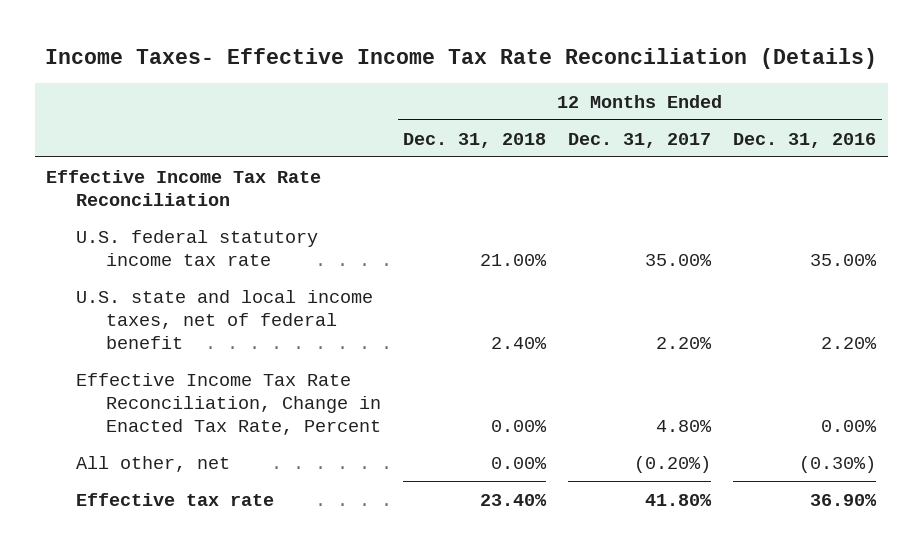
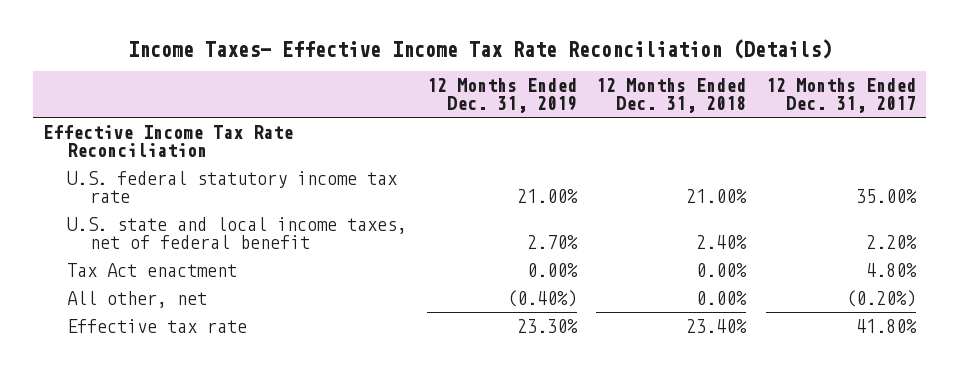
- | 12 Months Ended Dec. 31, 2018 | 12 Months Ended Dec. 31, 2017 | 12 Months Ended Dec. 31, 2016
+ | 12 Months Ended Dec. 31, 2019 | 12 Months Ended Dec. 31, 2018 | 12 Months Ended Dec. 31, 2017
- Effective Income Tax Rate Reconciliation, Change in Enacted Tax Rate, Percent | 0.00% | 4.80% | 0.00%
+ Tax Act enactment | 0.00% | 0.00% | 4.80%

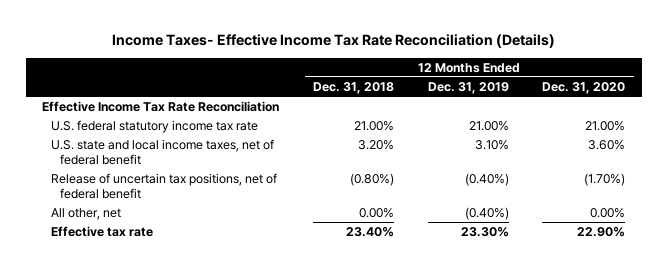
- | 12 Months Ended Dec. 31, 2019 | 12 Months Ended Dec. 31, 2018 | 12 Months Ended Dec. 31, 2017
+ | 12 Months Ended Dec. 31, 2018 | 12 Months Ended Dec. 31, 2019 | 12 Months Ended Dec. 31, 2020
- U.S. state and local income taxes, net of federal benefit | 2.70% | 2.40% | 2.20%
- Tax Act enactment | 0.00% | 0.00% | 4.80%
+ U.S. state and local income taxes, net of federal benefit | 3.20% | 3.10% | 3.60%
+ Release of uncertain tax positions, net of federal benefit | (0.80%) | (0.40%) | (1.70%)

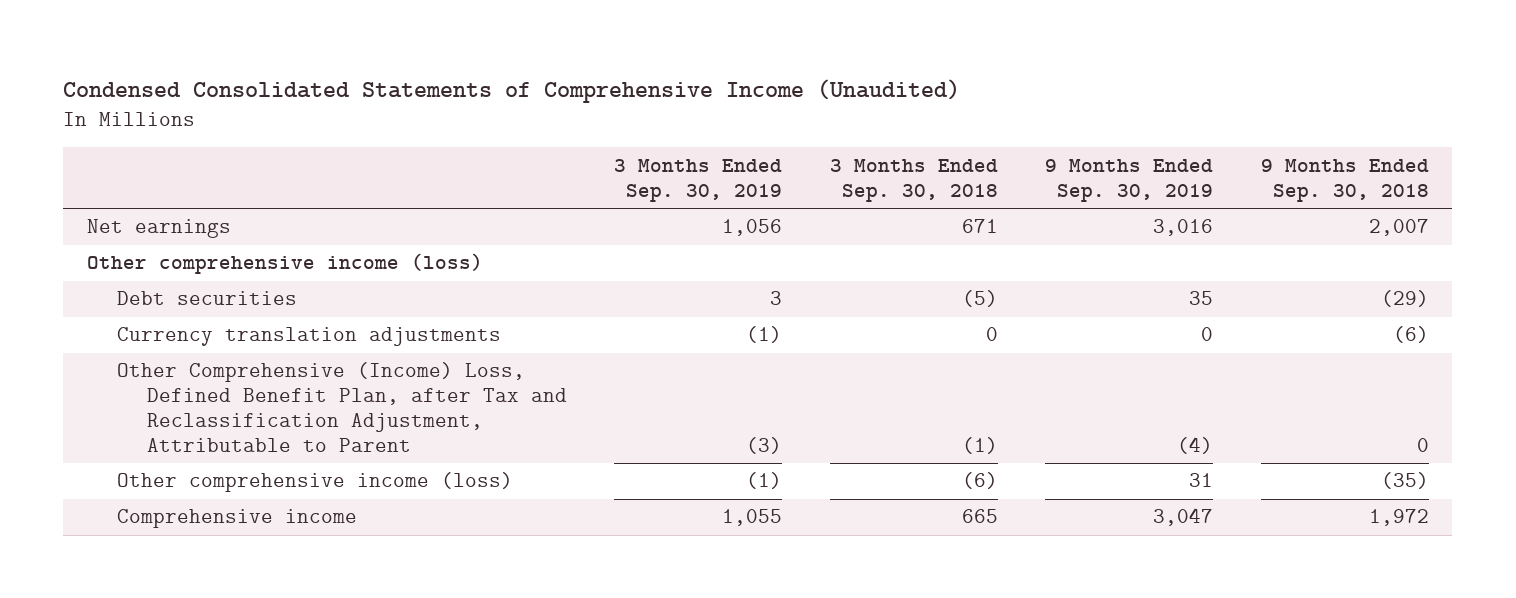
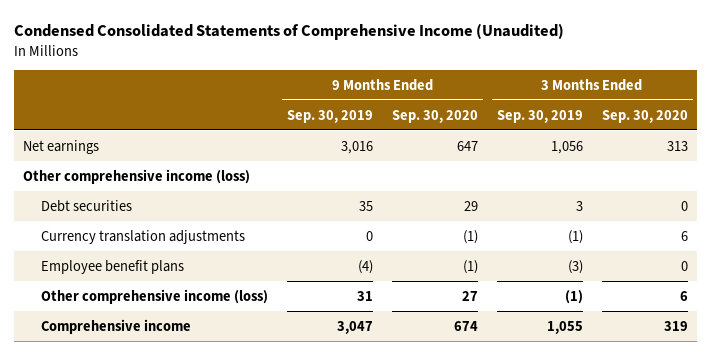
- | 3 Months Ended Sep. 30, 2019 | 3 Months Ended Sep. 30, 2018 | 9 Months Ended Sep. 30, 2019 | 9 Months Ended Sep. 30, 2018
+ | 9 Months Ended Sep. 30, 2019 | 9 Months Ended Sep. 30, 2020 | 3 Months Ended Sep. 30, 2019 | 3 Months Ended Sep. 30, 2020
- Other Comprehensive (Income) Loss, Defined Benefit Plan, after Tax and Reclassification Adjustment, Attributable to Parent | (3) | (1) | (4) | 0
+ Employee benefit plans | (4) | (1) | (3) | 0

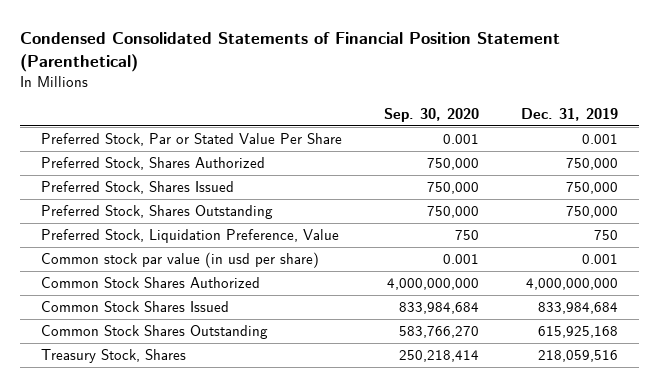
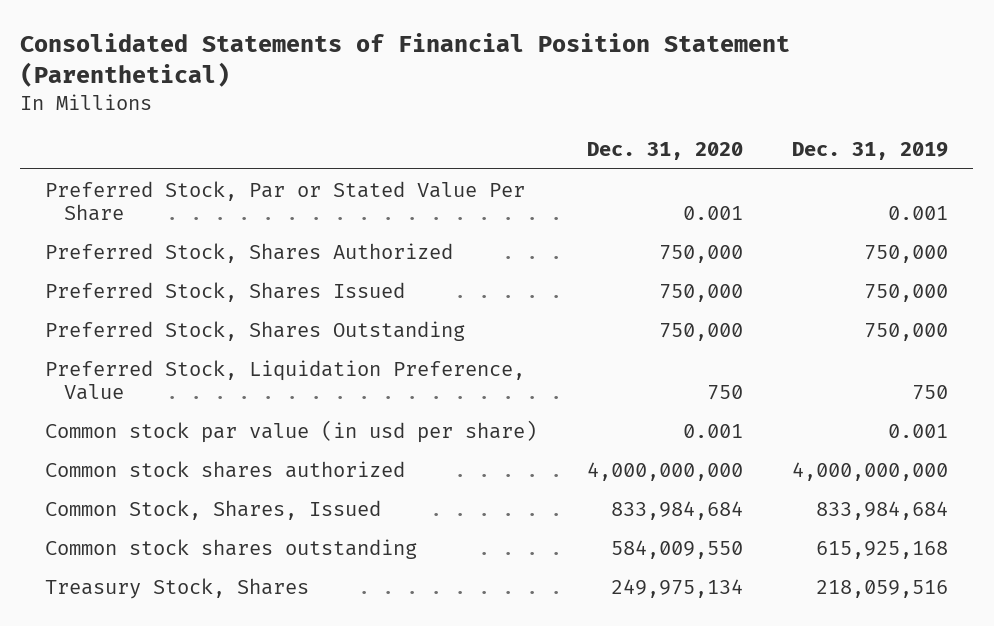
- Condensed Consolidated Statements of Financial Position Statement (Parenthetical)
+ Consolidated Statements of Financial Position Statement (Parenthetical)
- | Sep. 30, 2020 | Dec. 31, 2019
+ | Dec. 31, 2020 | Dec. 31, 2019
- Common Stock Shares Authorized | 4,000,000,000 | 4,000,000,000
- Common Stock Shares Issued | 833,984,684 | 833,984,684
- Common Stock Shares Outstanding | 583,766,270 | 615,925,168
+ Common stock shares authorized | 4,000,000,000 | 4,000,000,000
+ Common Stock, Shares, Issued | 833,984,684 | 833,984,684
+ Common stock shares outstanding | 584,009,550 | 615,925,168

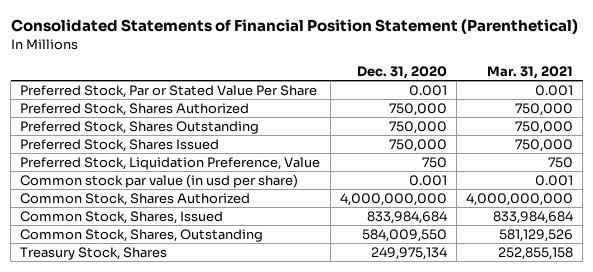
- | Dec. 31, 2020 | Dec. 31, 2019
+ | Dec. 31, 2020 | Mar. 31, 2021
moved down: Preferred Stock, Shares Issued | 750,000 | 750,000
- Common stock shares authorized | 4,000,000,000 | 4,000,000,000
+ Common Stock, Shares Authorized | 4,000,000,000 | 4,000,000,000
- Common stock shares outstanding | 584,009,550 | 615,925,168
+ Common Stock, Shares, Outstanding | 584,009,550 | 581,129,526

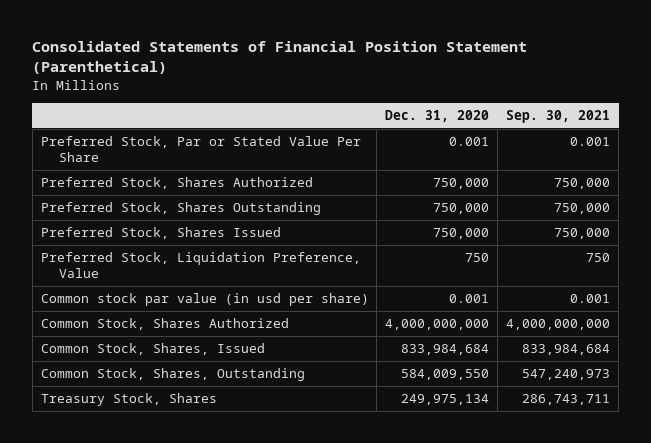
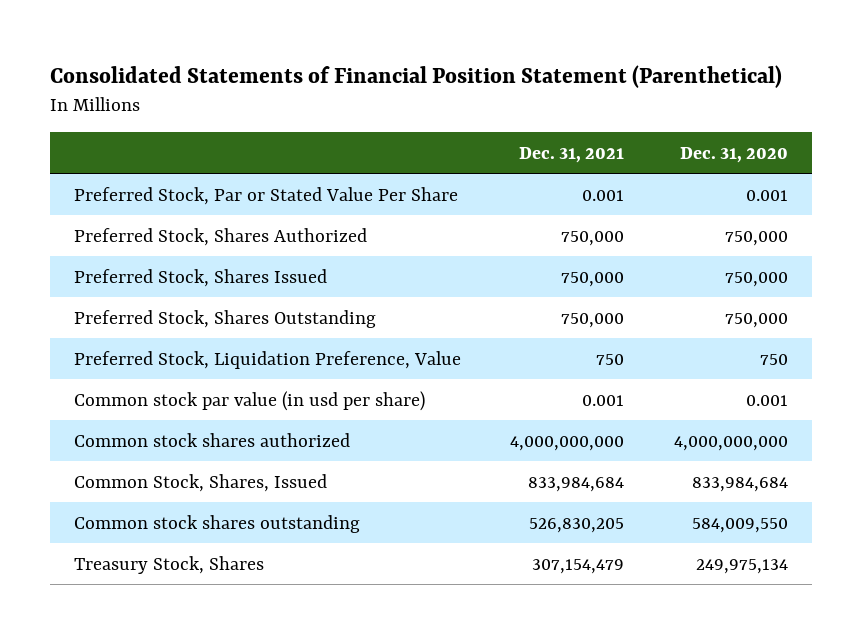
- | Dec. 31, 2020 | Sep. 30, 2021
+ | Dec. 31, 2021 | Dec. 31, 2020
moved down: Preferred Stock, Shares Outstanding | 750,000 | 750,000
- Common Stock, Shares Authorized | 4,000,000,000 | 4,000,000,000
+ Common stock shares authorized | 4,000,000,000 | 4,000,000,000
- Common Stock, Shares, Outstanding | 584,009,550 | 547,240,973
+ Common stock shares outstanding | 526,830,205 | 584,009,550

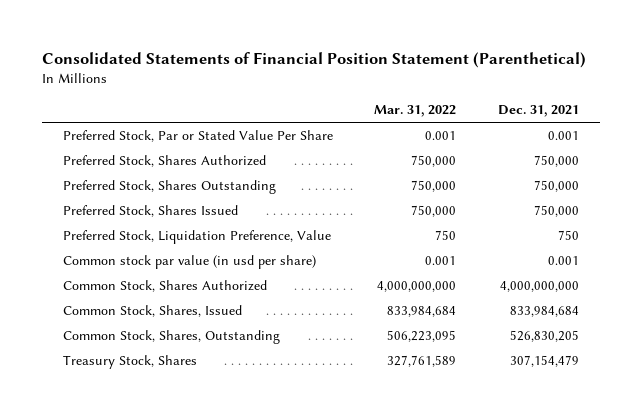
- | Dec. 31, 2021 | Dec. 31, 2020
+ | Mar. 31, 2022 | Dec. 31, 2021
moved down: Preferred Stock, Shares Issued | 750,000 | 750,000
- Common stock shares authorized | 4,000,000,000 | 4,000,000,000
+ Common Stock, Shares Authorized | 4,000,000,000 | 4,000,000,000
- Common stock shares outstanding | 526,830,205 | 584,009,550
+ Common Stock, Shares, Outstanding | 506,223,095 | 526,830,205

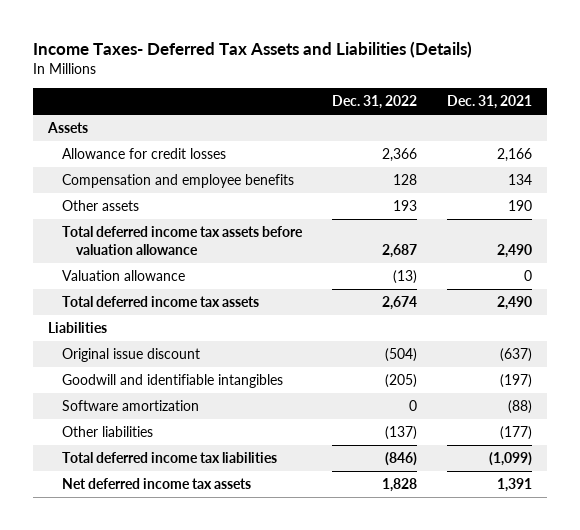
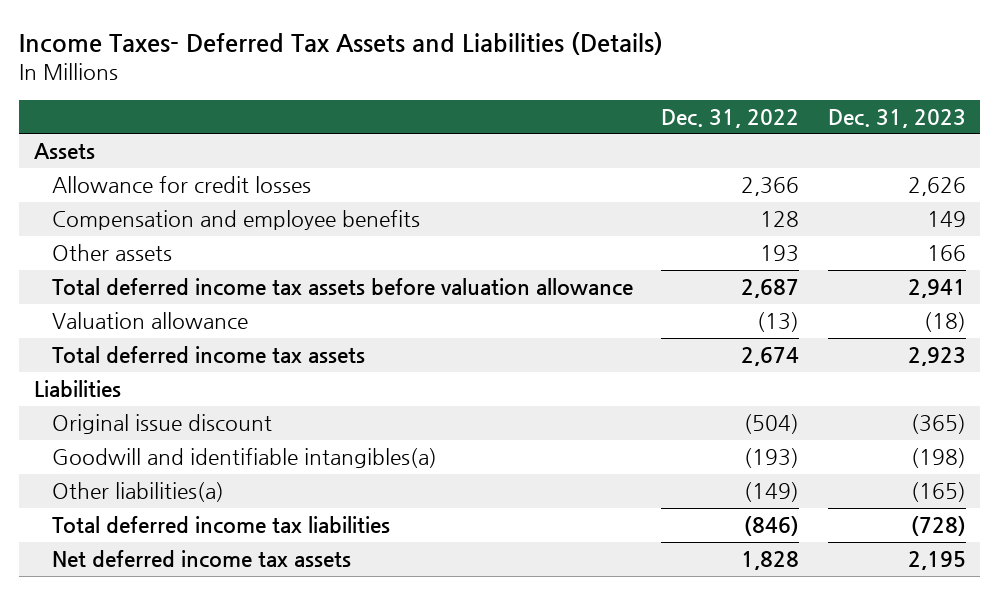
- | Dec. 31, 2022 | Dec. 31, 2021
+ | Dec. 31, 2022 | Dec. 31, 2023
- Goodwill and identifiable intangibles | (205) | (197)
- Software amortization | 0 | (88)
- Other liabilities | (137) | (177)
+ Goodwill and identifiable intangibles(a) | (193) | (198)
+ Other liabilities(a) | (149) | (165)

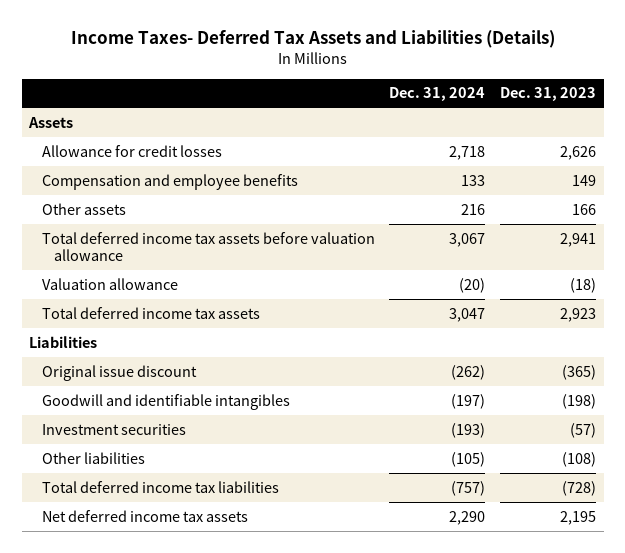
- | Dec. 31, 2022 | Dec. 31, 2023
+ | Dec. 31, 2024 | Dec. 31, 2023
- Goodwill and identifiable intangibles(a) | (193) | (198)
- Other liabilities(a) | (149) | (165)
+ Goodwill and identifiable intangibles | (197) | (198)
+ Investment securities | (193) | (57)
+ Other liabilities | (105) | (108)

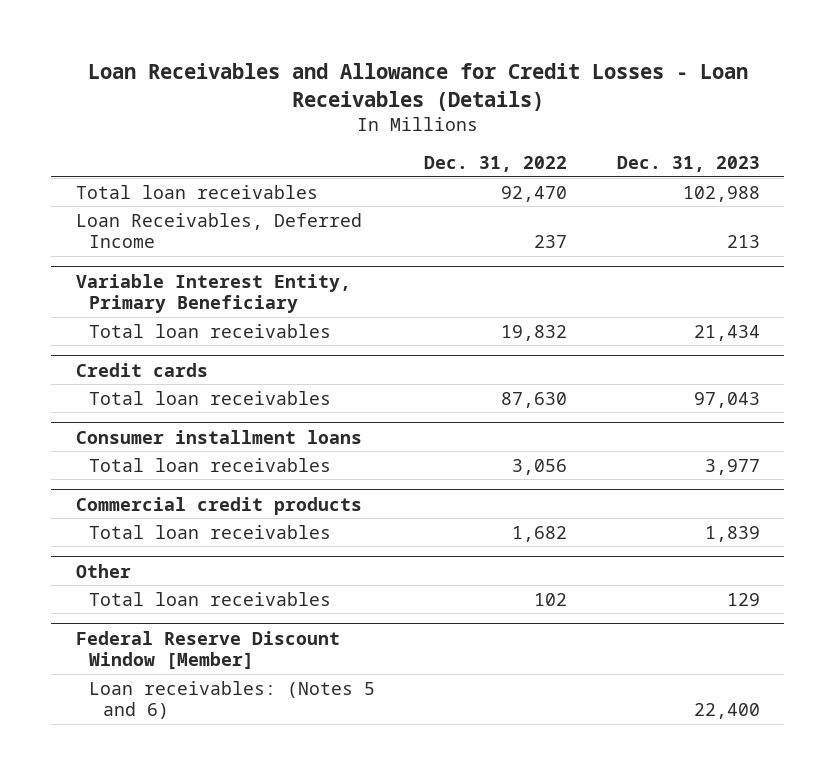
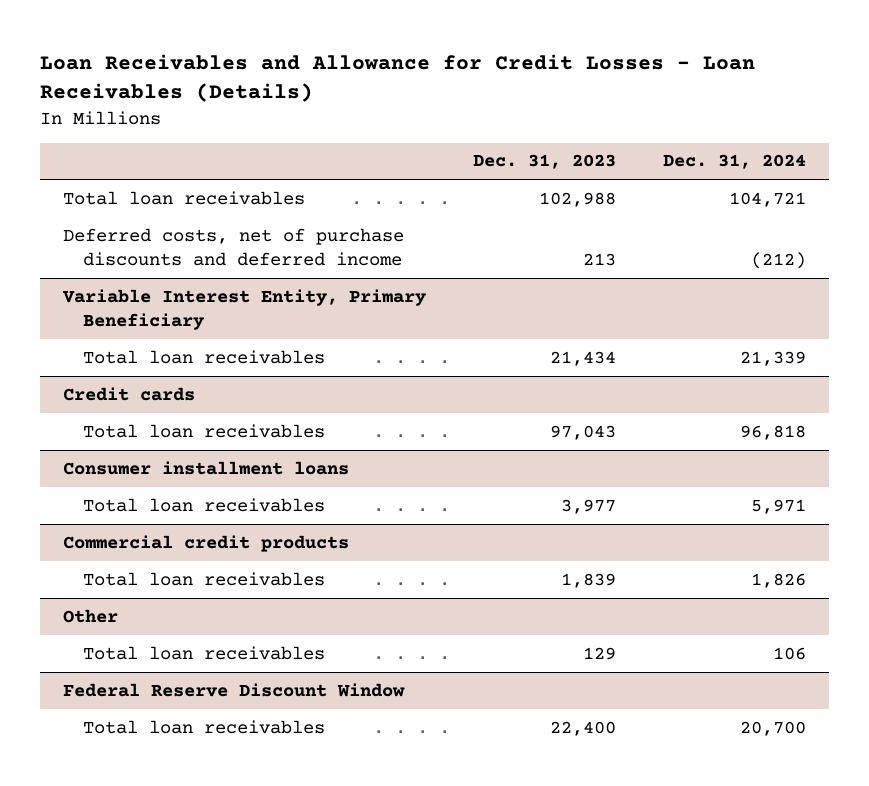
- | Dec. 31, 2022 | Dec. 31, 2023
+ | Dec. 31, 2023 | Dec. 31, 2024
- Loan Receivables, Deferred Income | 237 | 213
+ Deferred costs, net of purchase discounts and deferred income | 213 | (212)
- Federal Reserve Discount Window [Member]
- Loan receivables: (Notes 5 and 6) | | 22,400
+ Federal Reserve Discount Window
+ Total loan receivables | 22,400 | 20,700

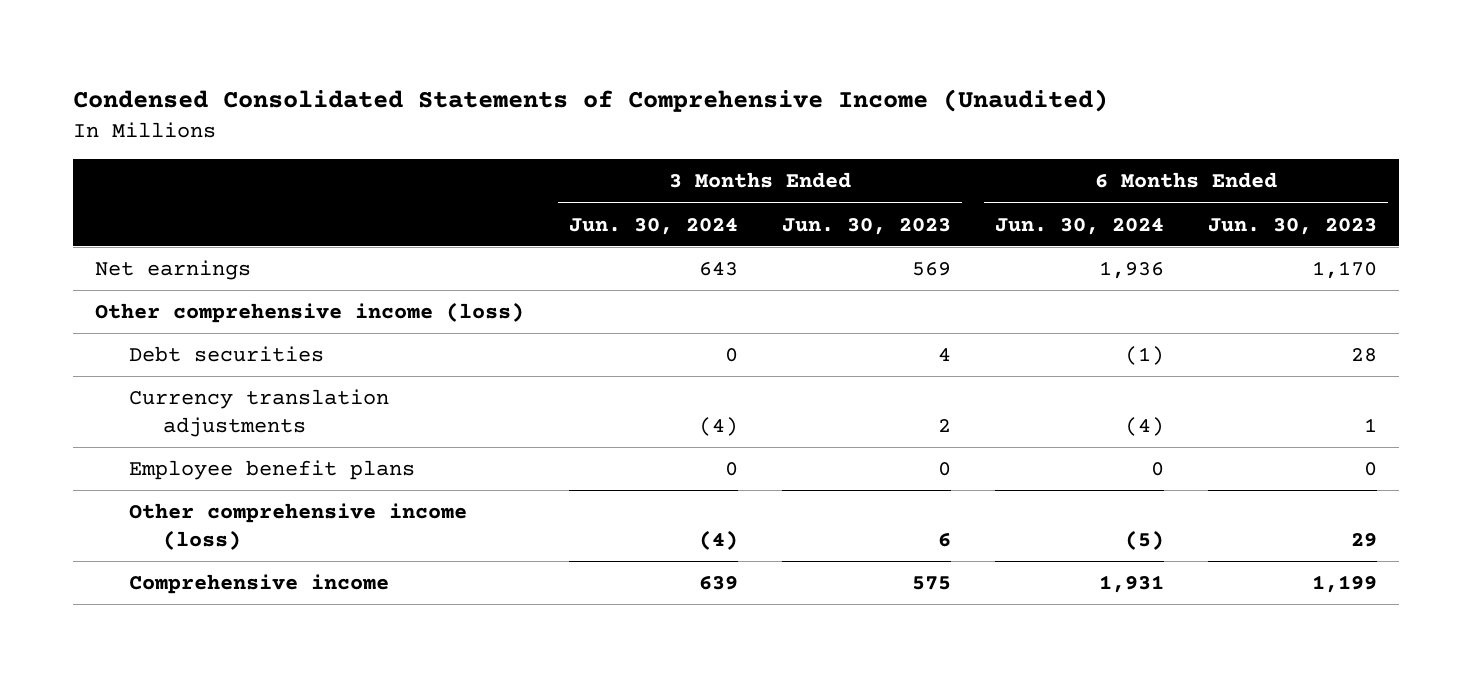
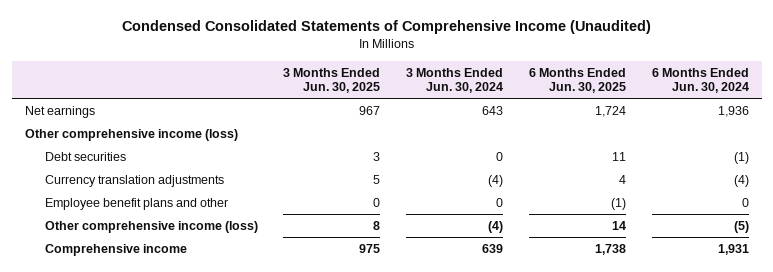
- | 3 Months Ended Jun. 30, 2024 | 3 Months Ended Jun. 30, 2023 | 6 Months Ended Jun. 30, 2024 | 6 Months Ended Jun. 30, 2023
+ | 3 Months Ended Jun. 30, 2025 | 3 Months Ended Jun. 30, 2024 | 6 Months Ended Jun. 30, 2025 | 6 Months Ended Jun. 30, 2024
- Employee benefit plans | 0 | 0 | 0 | 0
+ Employee benefit plans and other | 0 | 0 | (1) | 0

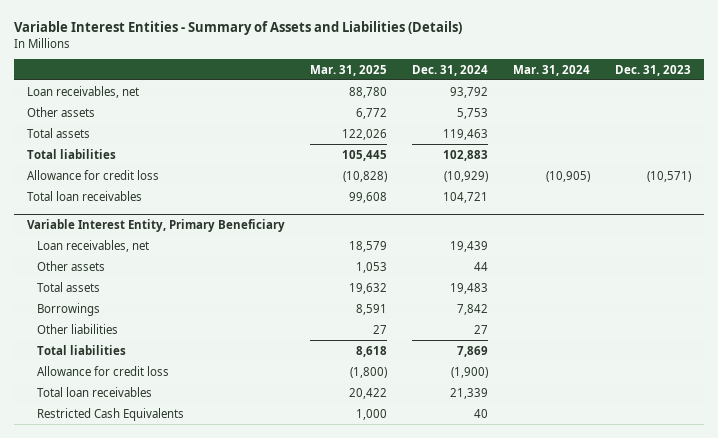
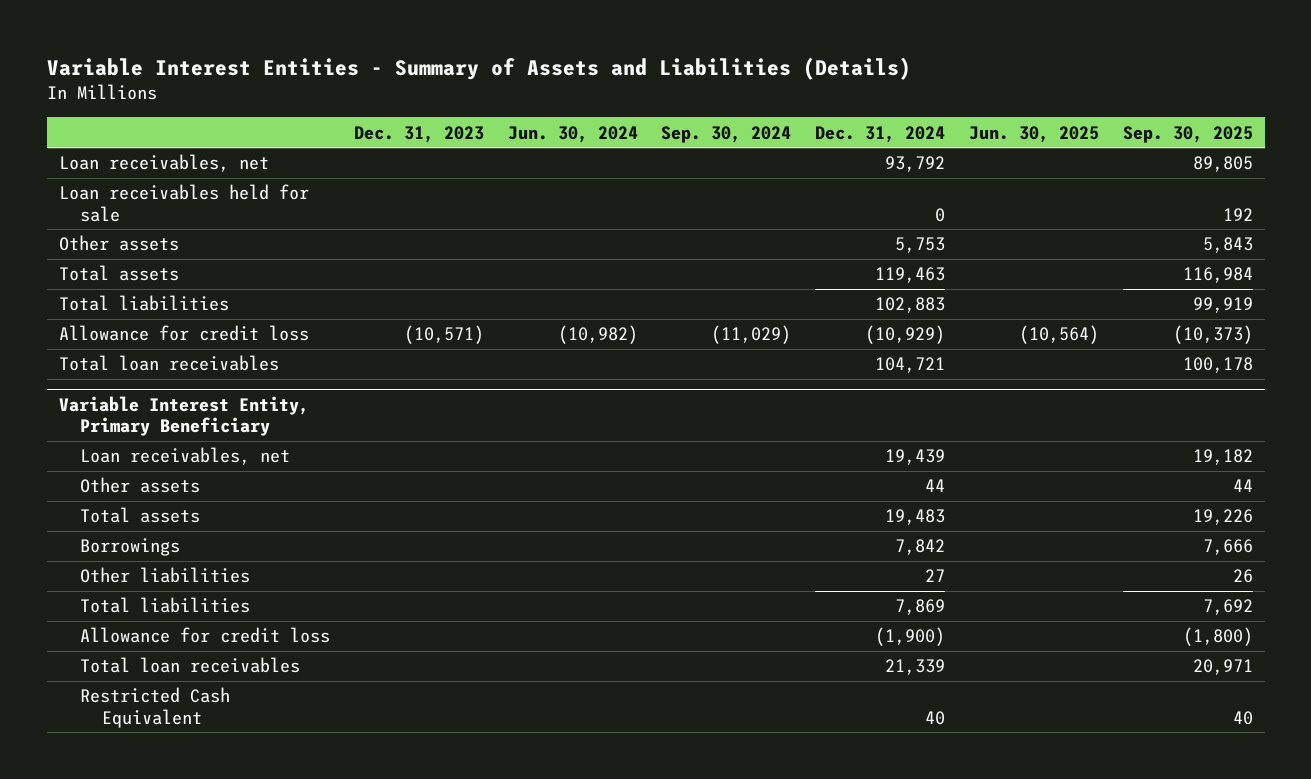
- | Mar. 31, 2025 | Dec. 31, 2024 | Mar. 31, 2024 | Dec. 31, 2023
+ | Dec. 31, 2023 | Jun. 30, 2024 | Sep. 30, 2024 | Dec. 31, 2024 | Jun. 30, 2025 | Sep. 30, 2025
+ Loan receivables held for sale | | | | 0 | | 192
@ Variable Interest Entity, Primary Beneficiary
- Restricted Cash Equivalents | 1,000 | 40 | |
+ Restricted Cash Equivalent | | | | 40 | | 40

